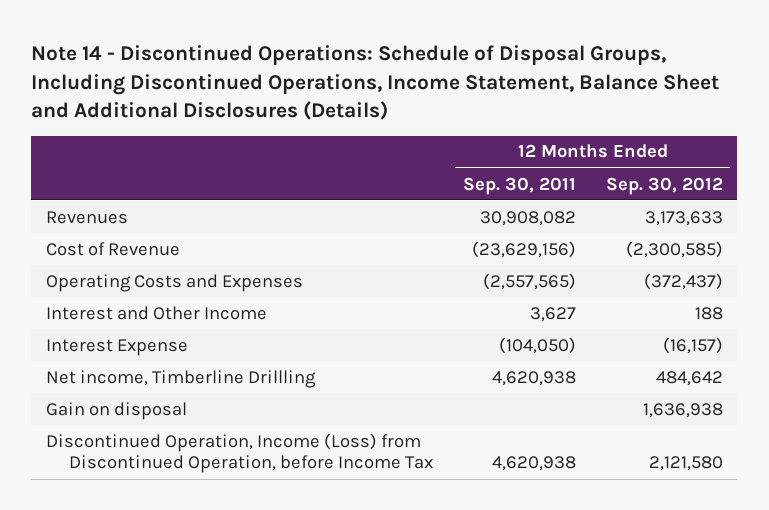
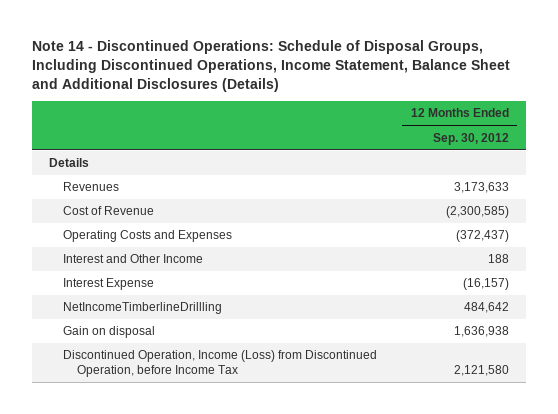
- | 12 Months Ended Sep. 30, 2011 | 12 Months Ended Sep. 30, 2012
+ | 12 Months Ended Sep. 30, 2012
+ Details
- Net income, Timberline Drillling | 4,620,938 | 484,642
+ NetIncomeTimberlineDrillling | 484,642

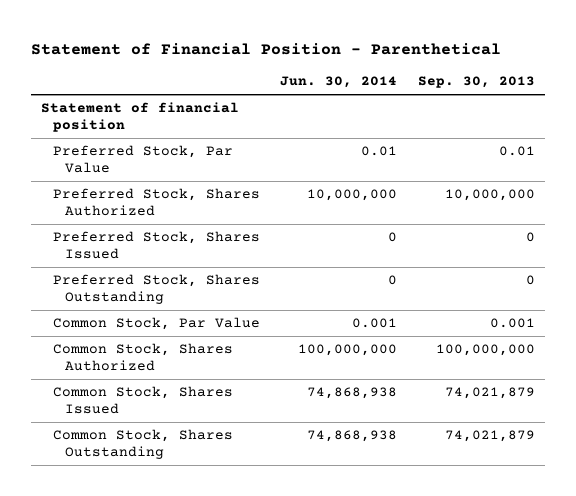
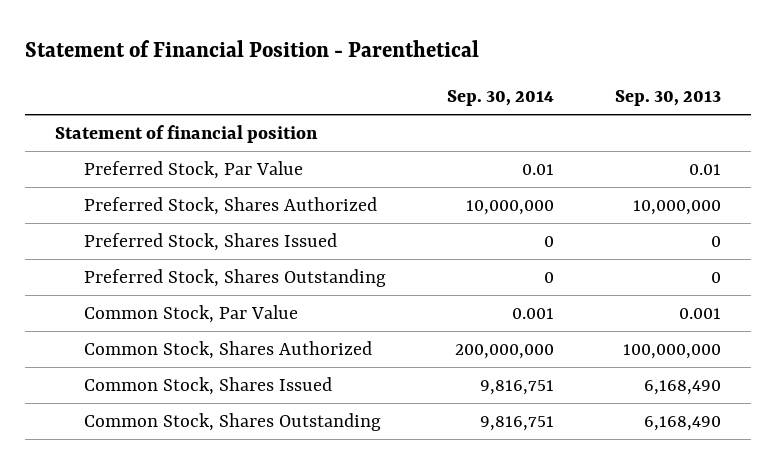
- | Jun. 30, 2014 | Sep. 30, 2013
+ | Sep. 30, 2014 | Sep. 30, 2013
- Common Stock, Shares Issued | 74,868,938 | 74,021,879
- Common Stock, Shares Outstanding | 74,868,938 | 74,021,879
+ Common Stock, Shares Issued | 9,816,751 | 6,168,490
+ Common Stock, Shares Outstanding | 9,816,751 | 6,168,490

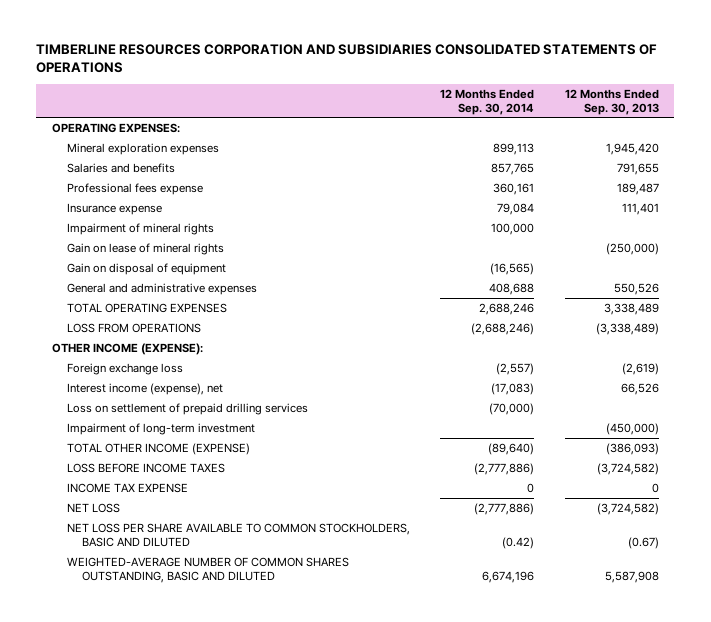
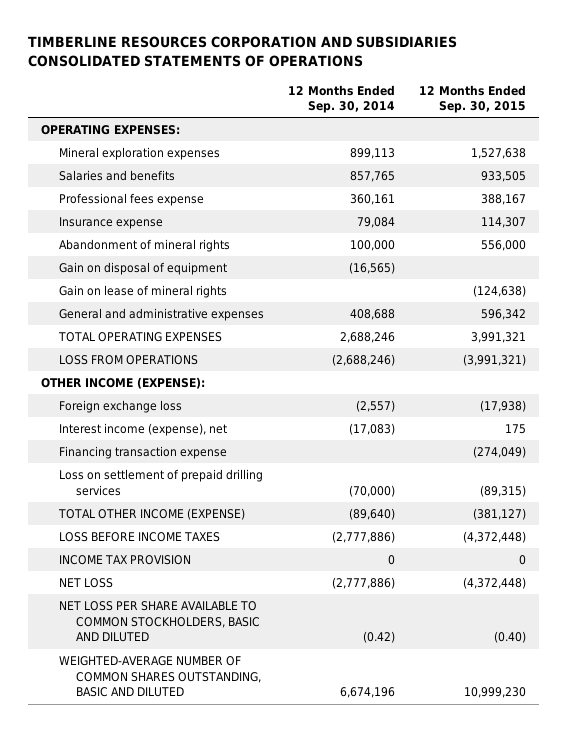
- | 12 Months Ended Sep. 30, 2014 | 12 Months Ended Sep. 30, 2013
+ | 12 Months Ended Sep. 30, 2014 | 12 Months Ended Sep. 30, 2015
- Impairment of mineral rights | 100,000 |
+ Abandonment of mineral rights | 100,000 | 556,000
moved down: Gain on lease of mineral rights | | (124,638)
+ Financing transaction expense | | (274,049)
- Impairment of long-term investment | | (450,000)
- INCOME TAX EXPENSE | 0 | 0
+ INCOME TAX PROVISION | 0 | 0

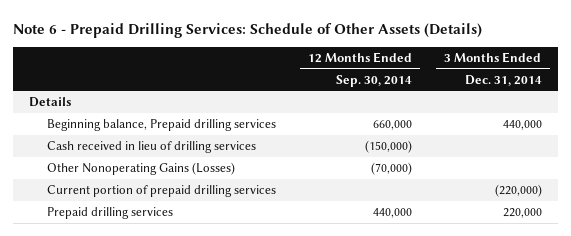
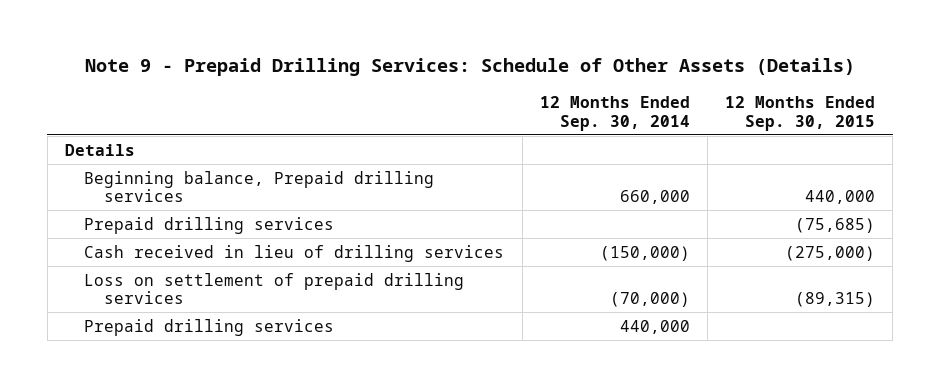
- Note 6 - Prepaid Drilling Services: Schedule of Other Assets (Details)
+ Note 9 - Prepaid Drilling Services: Schedule of Other Assets (Details)
- | 12 Months Ended Sep. 30, 2014 | 3 Months Ended Dec. 31, 2014
+ | 12 Months Ended Sep. 30, 2014 | 12 Months Ended Sep. 30, 2015
+ Prepaid drilling services | | (75,685)
- Other Nonoperating Gains (Losses) | (70,000) |
- Current portion of prepaid drilling services | | (220,000)
+ Loss on settlement of prepaid drilling services | (70,000) | (89,315)

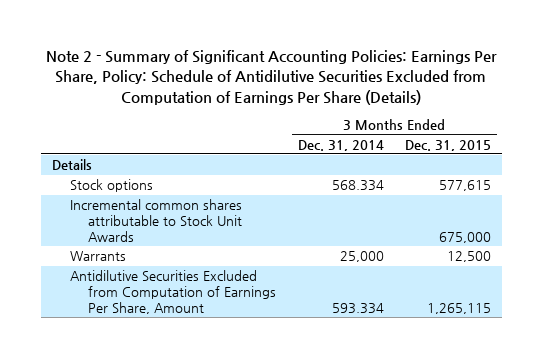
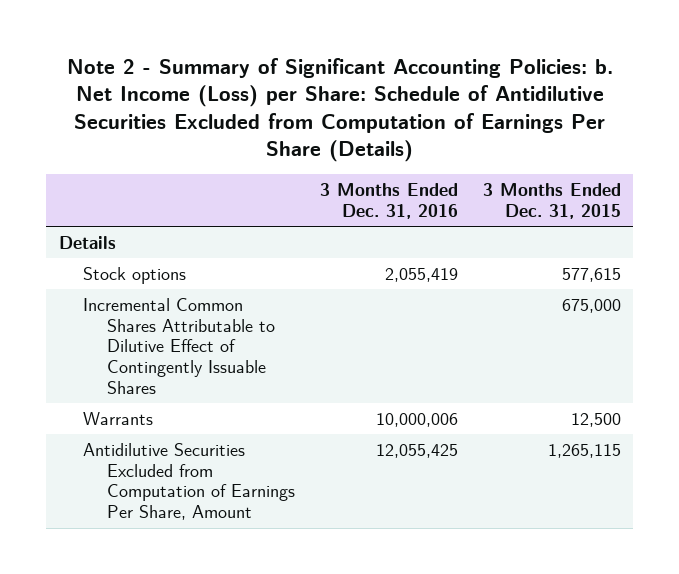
- Note 2 - Summary of Significant Accounting Policies: Earnings Per Share, Policy: Schedule of Antidilutive Securities Excluded from Computation of Earnings Per Share (Details)
+ Note 2 - Summary of Significant Accounting Policies: b. Net Income (Loss) per Share: Schedule of Antidilutive Securities Excluded from Computation of Earnings Per Share (Details)
- | 3 Months Ended Dec. 31, 2014 | 3 Months Ended Dec. 31, 2015
+ | 3 Months Ended Dec. 31, 2016 | 3 Months Ended Dec. 31, 2015
- Incremental common shares attributable to Stock Unit Awards | | 675,000
+ Incremental Common Shares Attributable to Dilutive Effect of Contingently Issuable Shares | | 675,000

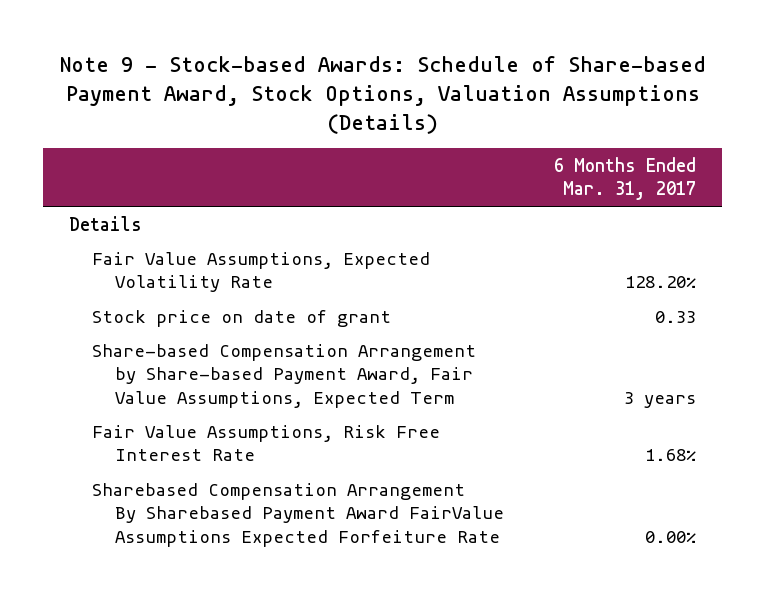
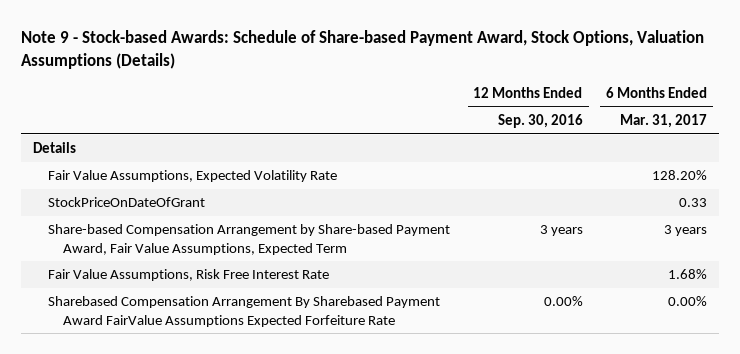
- | 6 Months Ended Mar. 31, 2017
+ | 12 Months Ended Sep. 30, 2016 | 6 Months Ended Mar. 31, 2017
- Stock price on date of grant | 0.33
+ StockPriceOnDateOfGrant | | 0.33

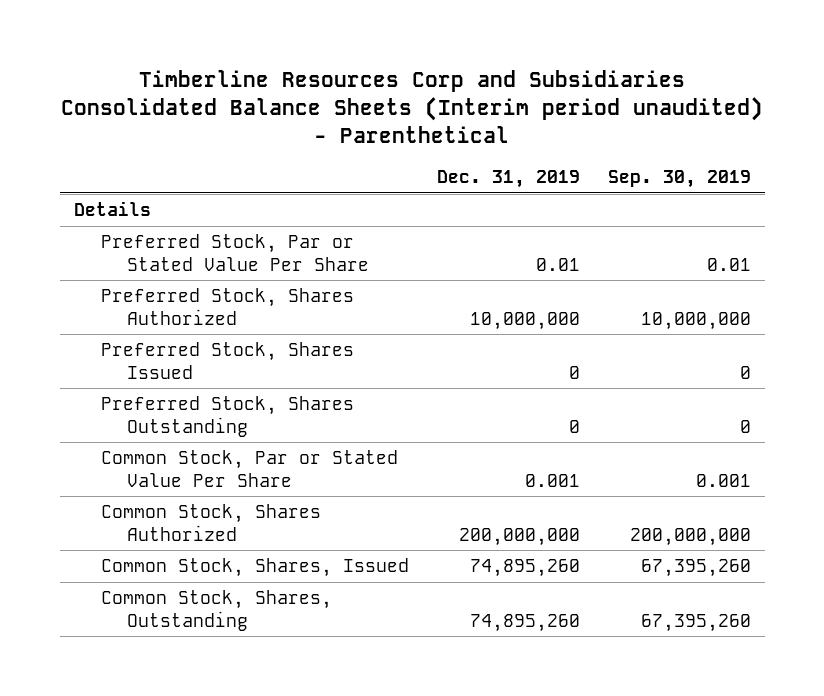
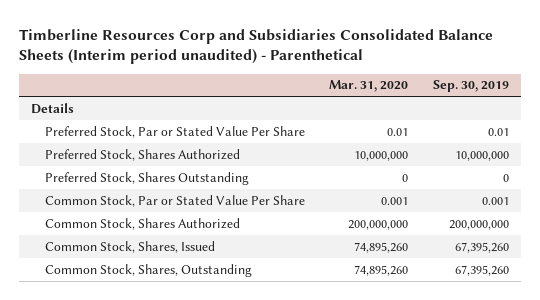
- | Dec. 31, 2019 | Sep. 30, 2019
+ | Mar. 31, 2020 | Sep. 30, 2019
- Preferred Stock, Shares Issued | 0 | 0

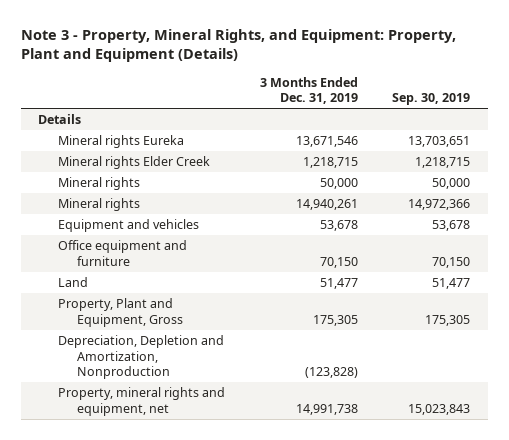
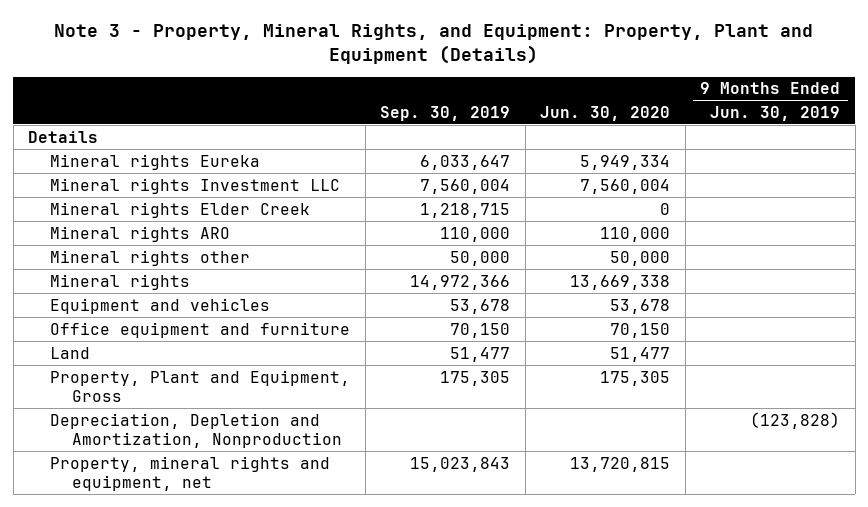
- | 3 Months Ended Dec. 31, 2019 | Sep. 30, 2019
+ | Sep. 30, 2019 | Jun. 30, 2020 | 9 Months Ended Jun. 30, 2019
- Mineral rights Eureka | 13,671,546 | 13,703,651
+ Mineral rights Eureka | 6,033,647 | 5,949,334 |
+ Mineral rights Investment LLC | 7,560,004 | 7,560,004 |
- Mineral rights | 50,000 | 50,000
+ Mineral rights ARO | 110,000 | 110,000 |
+ Mineral rights other | 50,000 | 50,000 |

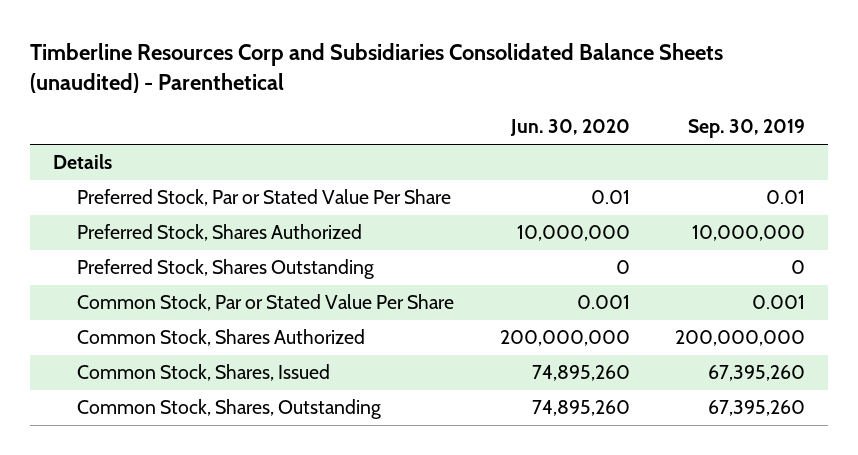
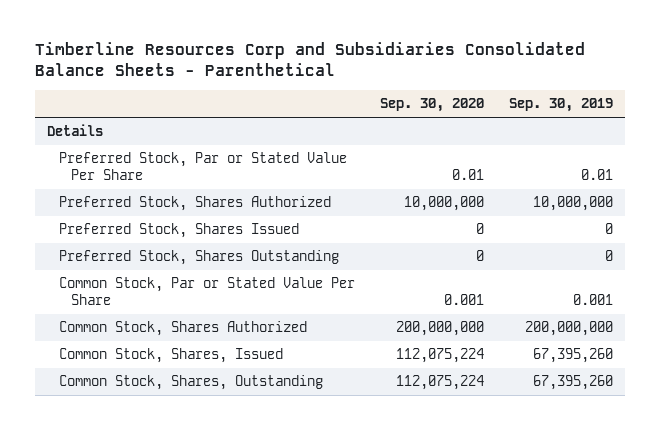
- Timberline Resources Corp and Subsidiaries Consolidated Balance Sheets (unaudited) - Parenthetical
+ Timberline Resources Corp and Subsidiaries Consolidated Balance Sheets - Parenthetical
- | Jun. 30, 2020 | Sep. 30, 2019
+ | Sep. 30, 2020 | Sep. 30, 2019
+ Preferred Stock, Shares Issued | 0 | 0

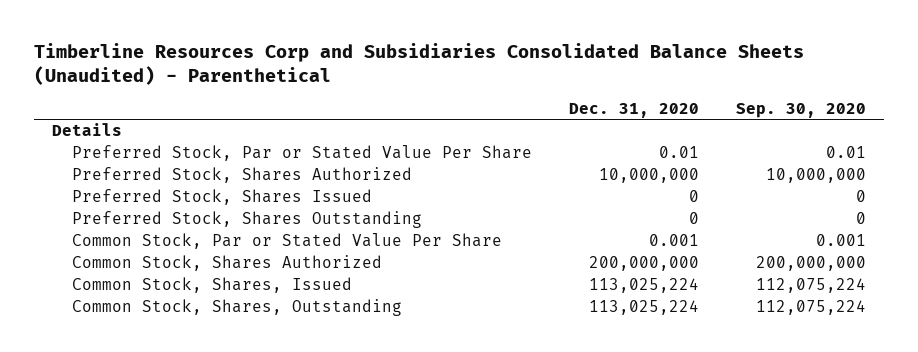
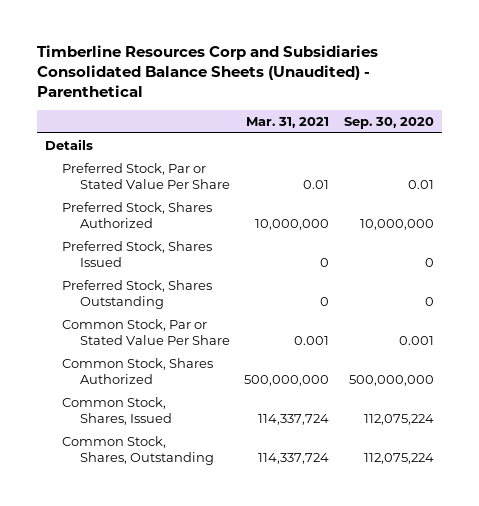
- | Dec. 31, 2020 | Sep. 30, 2020
+ | Mar. 31, 2021 | Sep. 30, 2020
- Common Stock, Shares Authorized | 200,000,000 | 200,000,000
+ Common Stock, Shares Authorized | 500,000,000 | 500,000,000

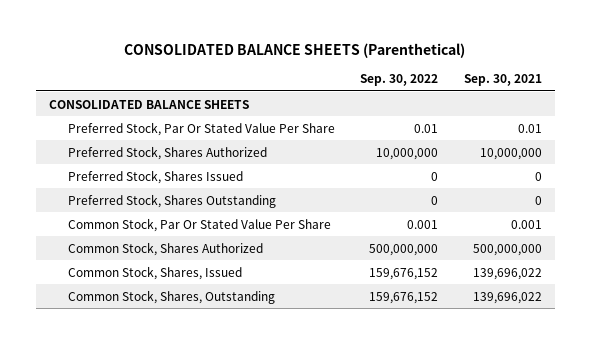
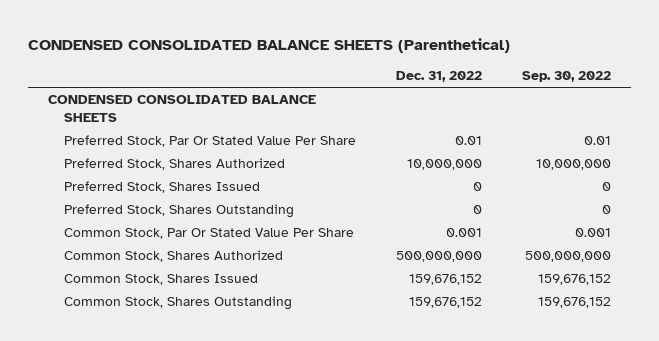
- CONSOLIDATED BALANCE SHEETS (Parenthetical)
+ CONDENSED CONSOLIDATED BALANCE SHEETS (Parenthetical)
- | Sep. 30, 2022 | Sep. 30, 2021
+ | Dec. 31, 2022 | Sep. 30, 2022
- CONSOLIDATED BALANCE SHEETS
+ CONDENSED CONSOLIDATED BALANCE SHEETS
- Common Stock, Shares, Issued | 159,676,152 | 139,696,022
- Common Stock, Shares, Outstanding | 159,676,152 | 139,696,022
+ Common Stock, Shares Issued | 159,676,152 | 159,676,152
+ Common Stock, Shares Outstanding | 159,676,152 | 159,676,152

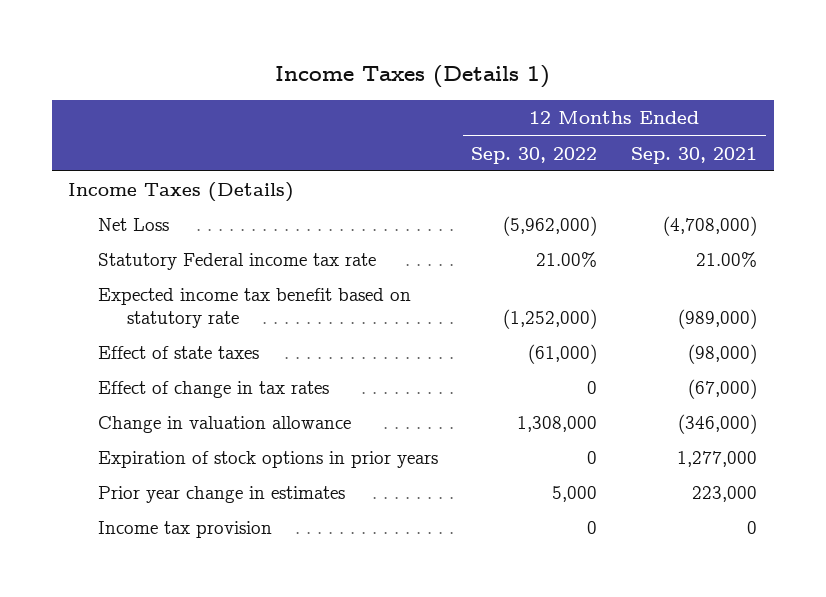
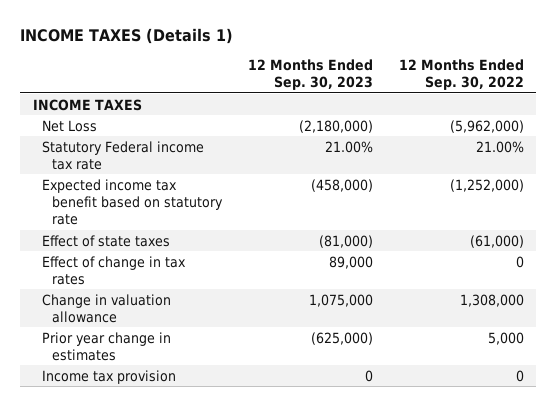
- Income Taxes (Details 1)
+ INCOME TAXES (Details 1)
- | 12 Months Ended Sep. 30, 2022 | 12 Months Ended Sep. 30, 2021
+ | 12 Months Ended Sep. 30, 2023 | 12 Months Ended Sep. 30, 2022
- Income Taxes (Details)
+ INCOME TAXES
- Expiration of stock options in prior years | 0 | 1,277,000

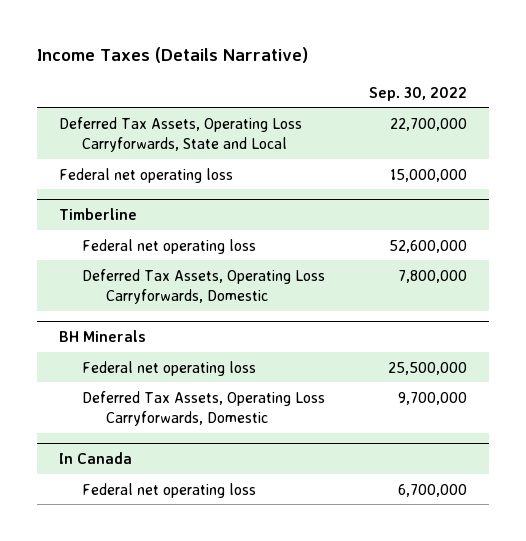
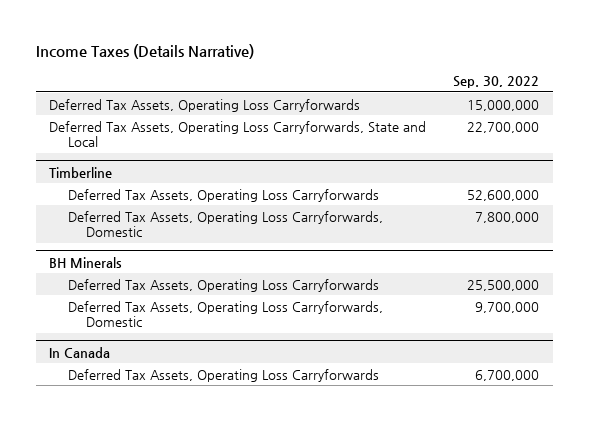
+ Deferred Tax Assets, Operating Loss Carryforwards | 15,000,000
- Federal net operating loss | 15,000,000
@ Timberline
- Federal net operating loss | 52,600,000
+ Deferred Tax Assets, Operating Loss Carryforwards | 52,600,000
@ BH Minerals
- Federal net operating loss | 25,500,000
+ Deferred Tax Assets, Operating Loss Carryforwards | 25,500,000
@ In Canada
- Federal net operating loss | 6,700,000
+ Deferred Tax Assets, Operating Loss Carryforwards | 6,700,000

